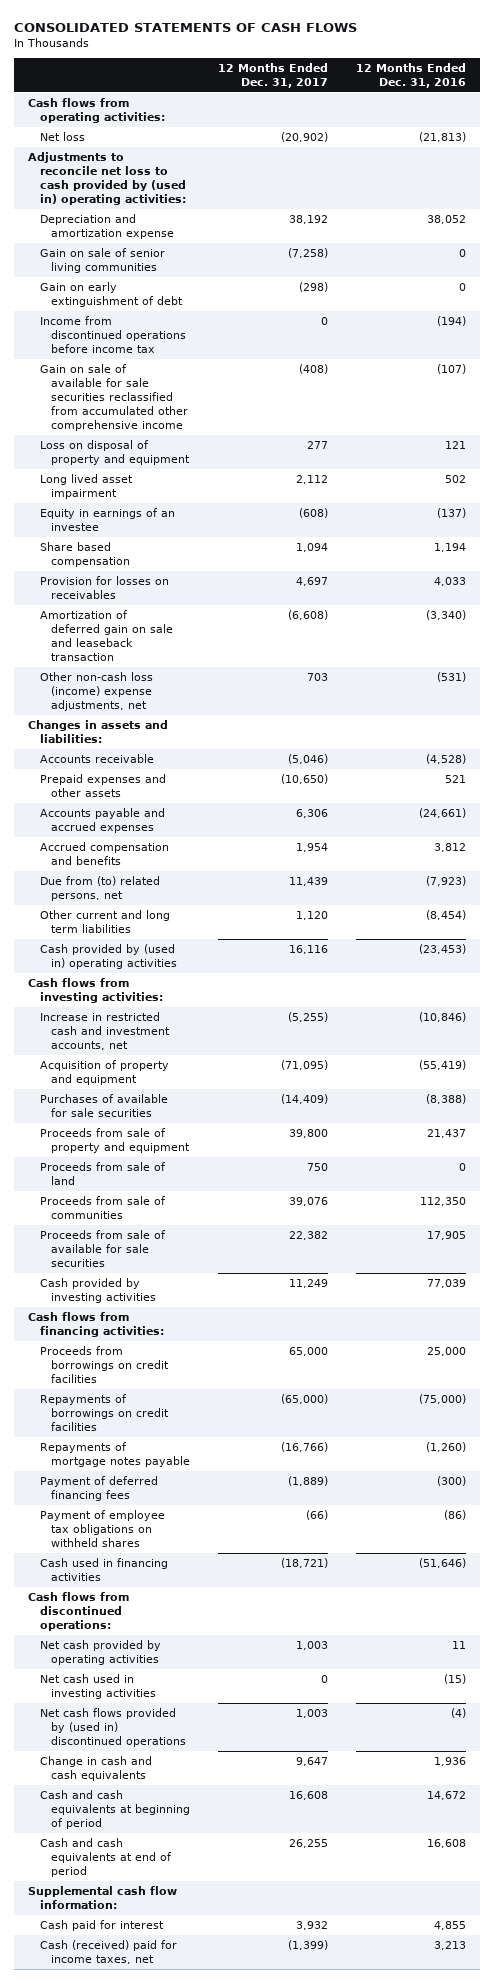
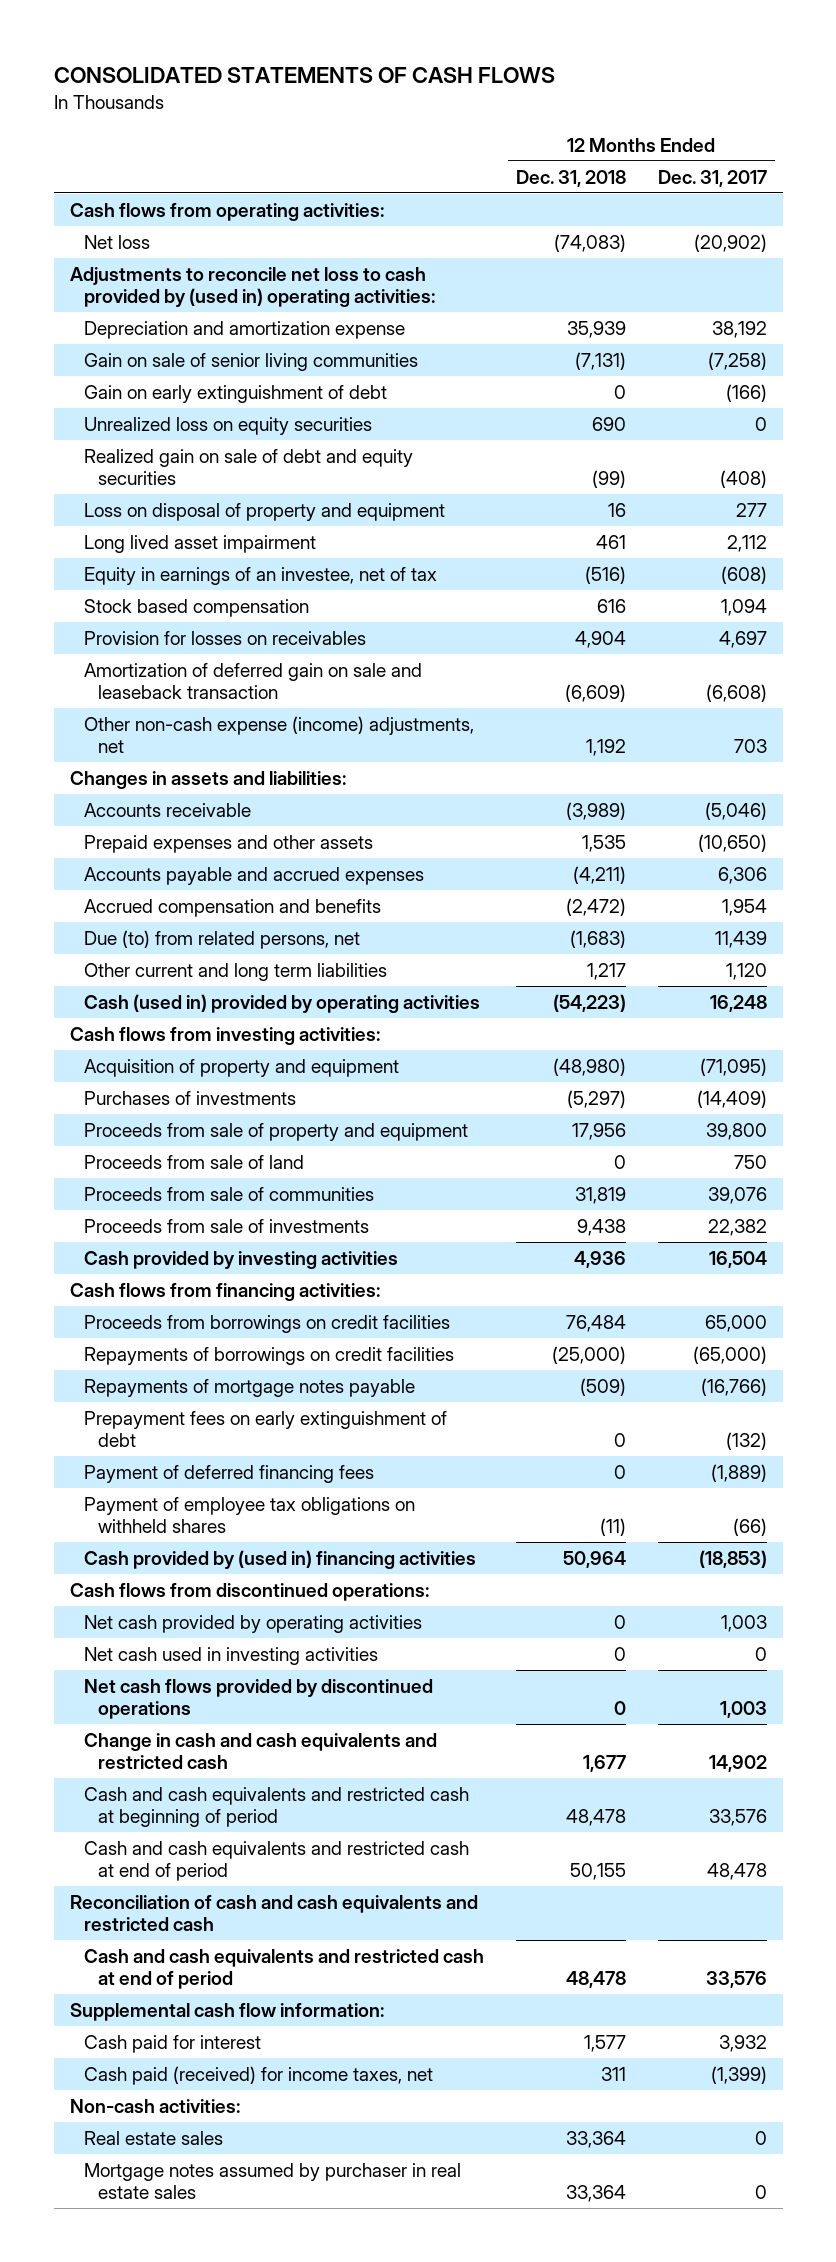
- | 12 Months Ended Dec. 31, 2017 | 12 Months Ended Dec. 31, 2016
+ | 12 Months Ended Dec. 31, 2018 | 12 Months Ended Dec. 31, 2017
- Gain on early extinguishment of debt | (298) | 0
- Income from discontinued operations before income tax | 0 | (194)
- Gain on sale of available for sale securities reclassified from accumulated other comprehensive income | (408) | (107)
+ Gain on early extinguishment of debt | 0 | (166)
+ Unrealized loss on equity securities | 690 | 0
+ Realized gain on sale of debt and equity securities | (99) | (408)
- Equity in earnings of an investee | (608) | (137)
- Share based compensation | 1,094 | 1,194
+ Equity in earnings of an investee, net of tax | (516) | (608)
+ Stock based compensation | 616 | 1,094
- Other non-cash loss (income) expense adjustments, net | 703 | (531)
+ Other non-cash expense (income) adjustments, net | 1,192 | 703
- Due from (to) related persons, net | 11,439 | (7,923)
+ Due (to) from related persons, net | (1,683) | 11,439
- Cash provided by (used in) operating activities | 16,116 | (23,453)
+ Cash (used in) provided by operating activities | (54,223) | 16,248
- Increase in restricted cash and investment accounts, net | (5,255) | (10,846)
- Purchases of available for sale securities | (14,409) | (8,388)
+ Purchases of investments | (5,297) | (14,409)
- Proceeds from sale of available for sale securities | 22,382 | 17,905
- Cash provided by investing activities | 11,249 | 77,039
+ Proceeds from sale of investments | 9,438 | 22,382
+ Cash provided by investing activities | 4,936 | 16,504
+ Prepayment fees on early extinguishment of debt | 0 | (132)
- Cash used in financing activities | (18,721) | (51,646)
+ Cash provided by (used in) financing activities | 50,964 | (18,853)
- Net cash flows provided by (used in) discontinued operations | 1,003 | (4)
- Change in cash and cash equivalents | 9,647 | 1,936
- Cash and cash equivalents at beginning of period | 16,608 | 14,672
- Cash and cash equivalents at end of period | 26,255 | 16,608
+ Net cash flows provided by discontinued operations | 0 | 1,003
+ Change in cash and cash equivalents and restricted cash | 1,677 | 14,902
+ Cash and cash equivalents and restricted cash at beginning of period | 48,478 | 33,576
+ Cash and cash equivalents and restricted cash at end of period | 50,155 | 48,478
+ Reconciliation of cash and cash equivalents and restricted cash
+ Cash and cash equivalents and restricted cash at end of period | 48,478 | 33,576
- Cash (received) paid for income taxes, net | (1,399) | 3,213
+ Cash paid (received) for income taxes, net | 311 | (1,399)
+ Non-cash activities:
+ Real estate sales | 33,364 | 0
+ Mortgage notes assumed by purchaser in real estate sales | 33,364 | 0

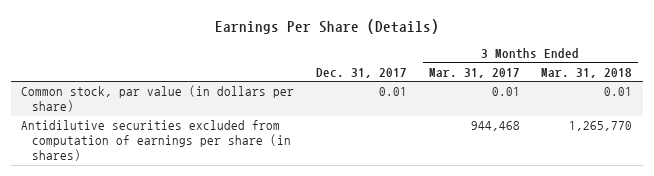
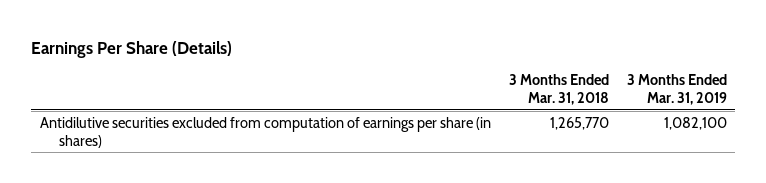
- | Dec. 31, 2017 | 3 Months Ended Mar. 31, 2017 | 3 Months Ended Mar. 31, 2018
+ | 3 Months Ended Mar. 31, 2018 | 3 Months Ended Mar. 31, 2019
- Common stock, par value (in dollars per share) | 0.01 | 0.01 | 0.01

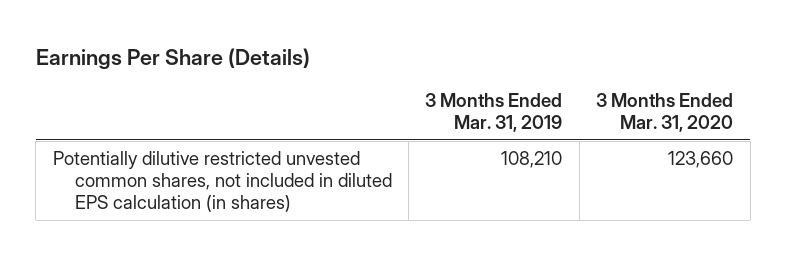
- | 3 Months Ended Mar. 31, 2018 | 3 Months Ended Mar. 31, 2019
+ | 3 Months Ended Mar. 31, 2019 | 3 Months Ended Mar. 31, 2020
- Antidilutive securities excluded from computation of earnings per share (in shares) | 1,265,770 | 1,082,100
+ Potentially dilutive restricted unvested common shares, not included in diluted EPS calculation (in shares) | 108,210 | 123,660

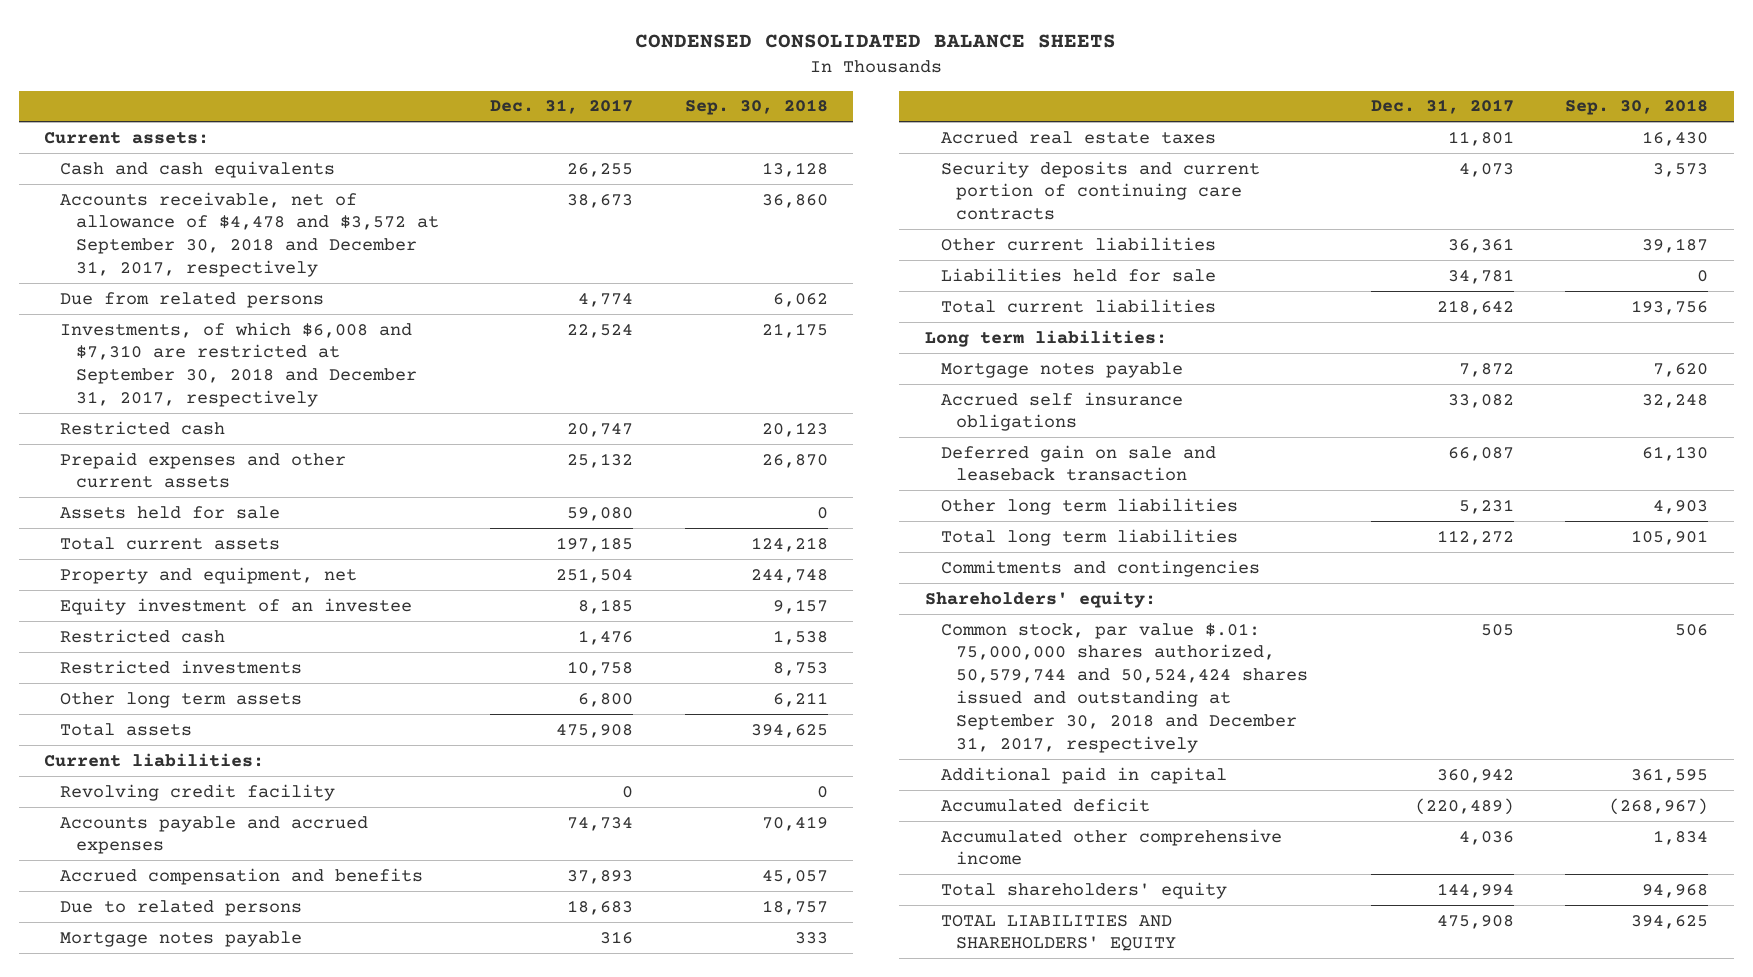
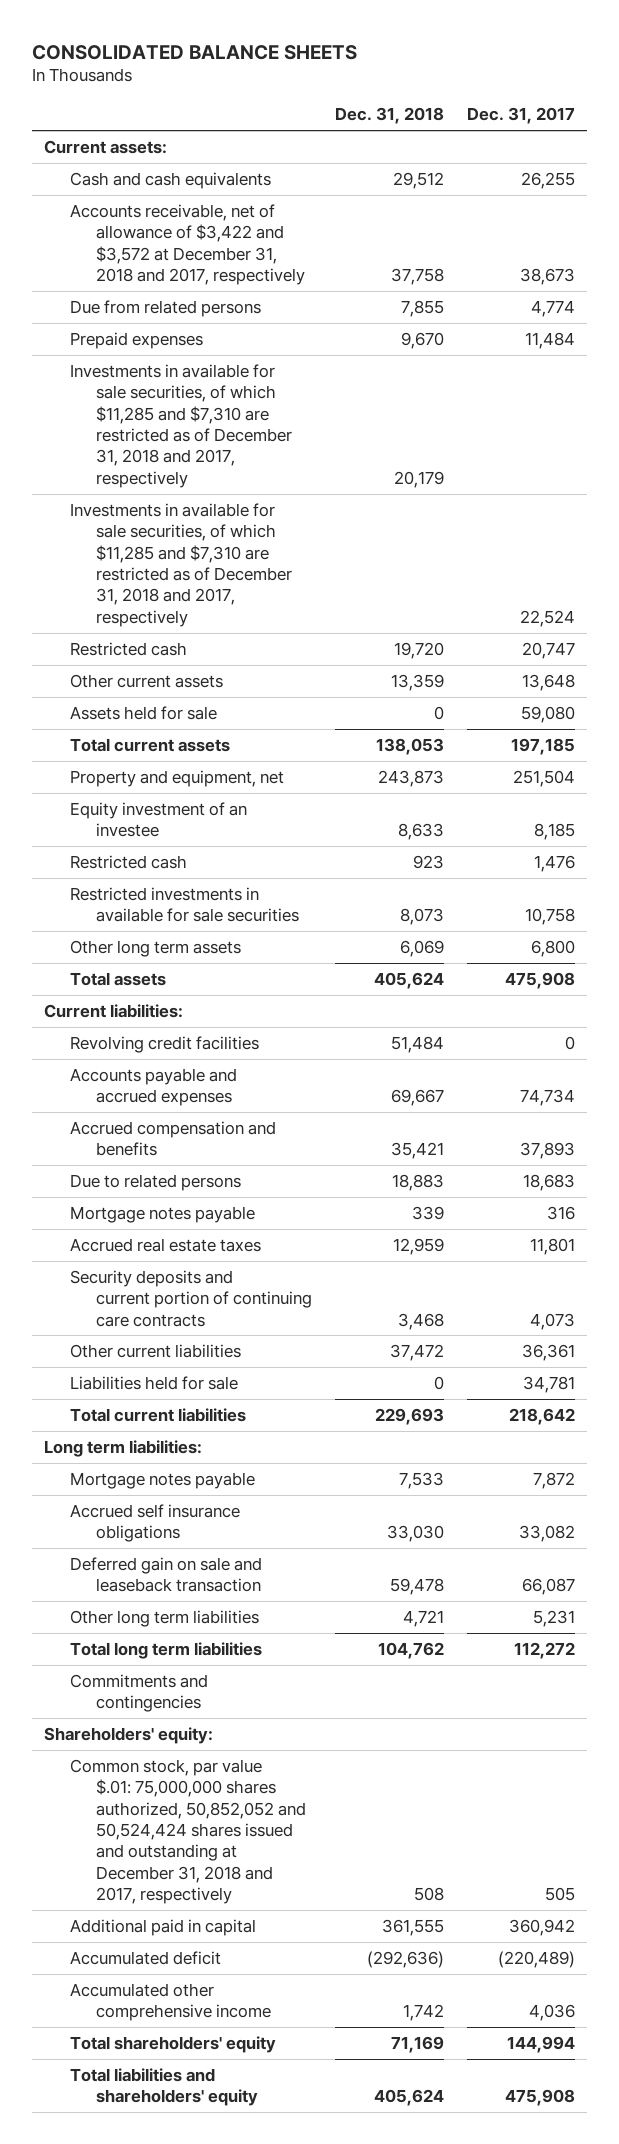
- CONDENSED CONSOLIDATED BALANCE SHEETS
+ CONSOLIDATED BALANCE SHEETS
- | Dec. 31, 2017 | Sep. 30, 2018
+ | Dec. 31, 2018 | Dec. 31, 2017
- Accounts receivable, net of allowance of $4,478 and $3,572 at September 30, 2018 and December 31, 2017, respectively | 38,673 | 36,860
+ Accounts receivable, net of allowance of $3,422 and $3,572 at December 31, 2018 and 2017, respectively | 37,758 | 38,673
- Investments, of which $6,008 and $7,310 are restricted at September 30, 2018 and December 31, 2017, respectively | 22,524 | 21,175
+ Prepaid expenses | 9,670 | 11,484
+ Investments in available for sale securities, of which $11,285 and $7,310 are restricted as of December 31, 2018 and 2017, respectively | 20,179 |
+ Investments in available for sale securities, of which $11,285 and $7,310 are restricted as of December 31, 2018 and 2017, respectively | | 22,524
- Prepaid expenses and other current assets | 25,132 | 26,870
+ Other current assets | 13,359 | 13,648
- Restricted investments | 10,758 | 8,753
+ Restricted investments in available for sale securities | 8,073 | 10,758
- Revolving credit facility | 0 | 0
+ Revolving credit facilities | 51,484 | 0
- Common stock, par value $.01: 75,000,000 shares authorized, 50,579,744 and 50,524,424 shares issued and outstanding at September 30, 2018 and December 31, 2017, respectively | 505 | 506
+ Common stock, par value $.01: 75,000,000 shares authorized, 50,852,052 and 50,524,424 shares issued and outstanding at December 31, 2018 and 2017, respectively | 508 | 505
- TOTAL LIABILITIES AND SHAREHOLDERS' EQUITY | 475,908 | 394,625
+ Total liabilities and shareholders' equity | 405,624 | 475,908

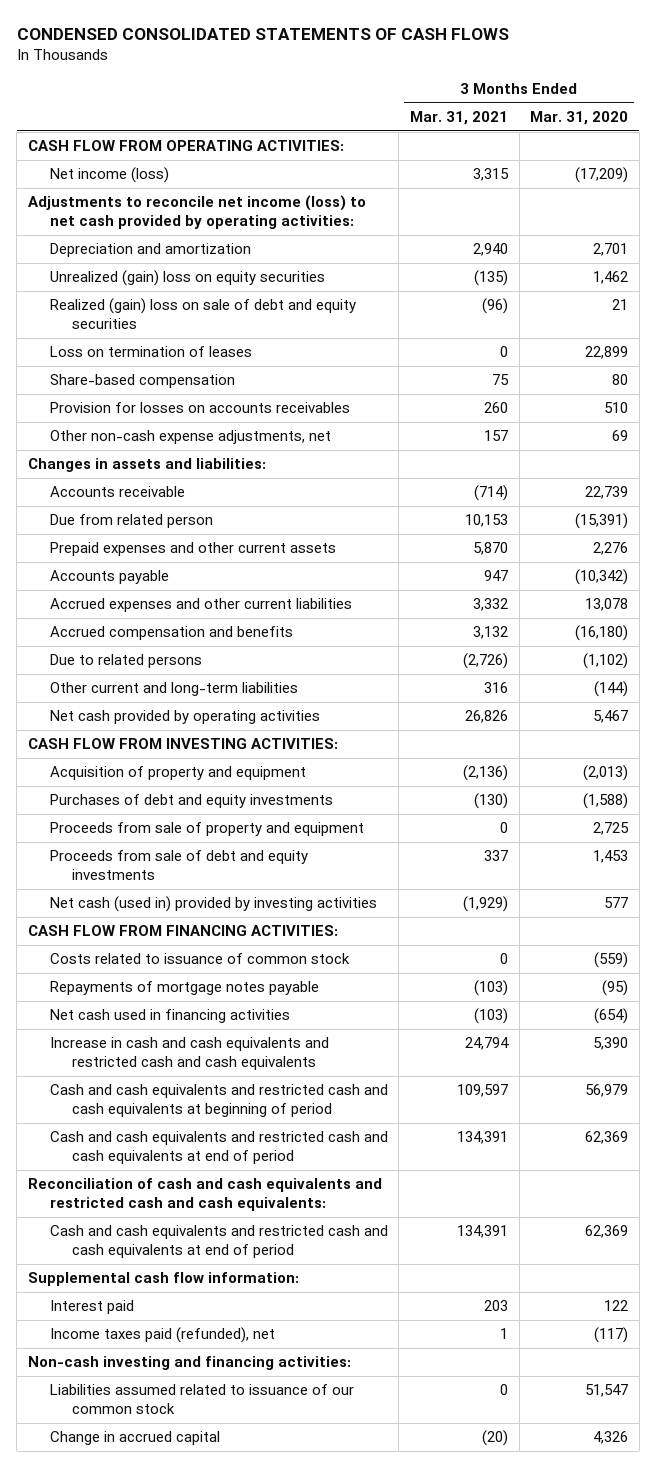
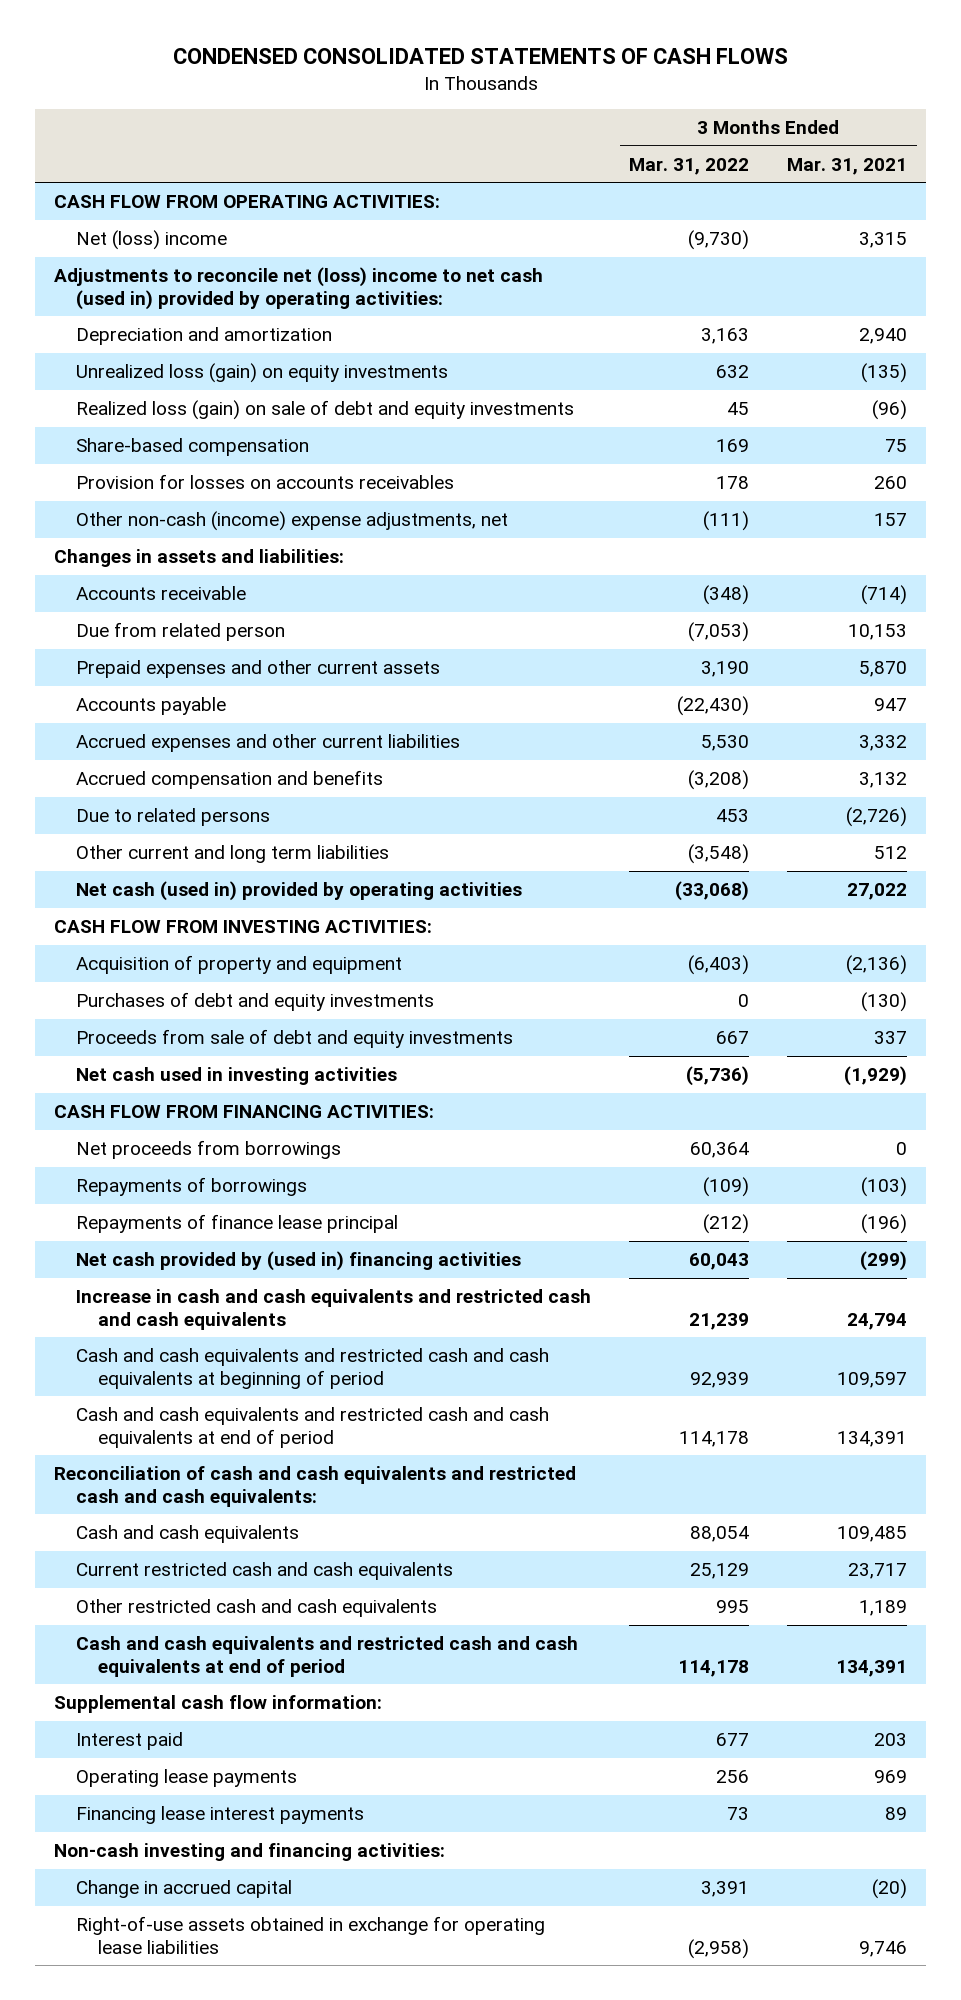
- | 3 Months Ended Mar. 31, 2021 | 3 Months Ended Mar. 31, 2020
+ | 3 Months Ended Mar. 31, 2022 | 3 Months Ended Mar. 31, 2021
- Net income (loss) | 3,315 | (17,209)
- Adjustments to reconcile net income (loss) to net cash provided by operating activities:
+ Net (loss) income | (9,730) | 3,315
+ Adjustments to reconcile net (loss) income to net cash (used in) provided by operating activities:
- Unrealized (gain) loss on equity securities | (135) | 1,462
- Realized (gain) loss on sale of debt and equity securities | (96) | 21
- Loss on termination of leases | 0 | 22,899
+ Unrealized loss (gain) on equity investments | 632 | (135)
+ Realized loss (gain) on sale of debt and equity investments | 45 | (96)
- Other non-cash expense adjustments, net | 157 | 69
+ Other non-cash (income) expense adjustments, net | (111) | 157
- Other current and long-term liabilities | 316 | (144)
- Net cash provided by operating activities | 26,826 | 5,467
+ Other current and long term liabilities | (3,548) | 512
+ Net cash (used in) provided by operating activities | (33,068) | 27,022
- Proceeds from sale of property and equipment | 0 | 2,725
- Net cash (used in) provided by investing activities | (1,929) | 577
+ Net cash used in investing activities | (5,736) | (1,929)
- Costs related to issuance of common stock | 0 | (559)
- Repayments of mortgage notes payable | (103) | (95)
- Net cash used in financing activities | (103) | (654)
+ Net proceeds from borrowings | 60,364 | 0
+ Repayments of borrowings | (109) | (103)
+ Repayments of finance lease principal | (212) | (196)
+ Net cash provided by (used in) financing activities | 60,043 | (299)
+ Cash and cash equivalents | 88,054 | 109,485
+ Current restricted cash and cash equivalents | 25,129 | 23,717
+ Other restricted cash and cash equivalents | 995 | 1,189
- Income taxes paid (refunded), net | 1 | (117)
+ Operating lease payments | 256 | 969
+ Financing lease interest payments | 73 | 89
- Liabilities assumed related to issuance of our common stock | 0 | 51,547
+ Right-of-use assets obtained in exchange for operating lease liabilities | (2,958) | 9,746

